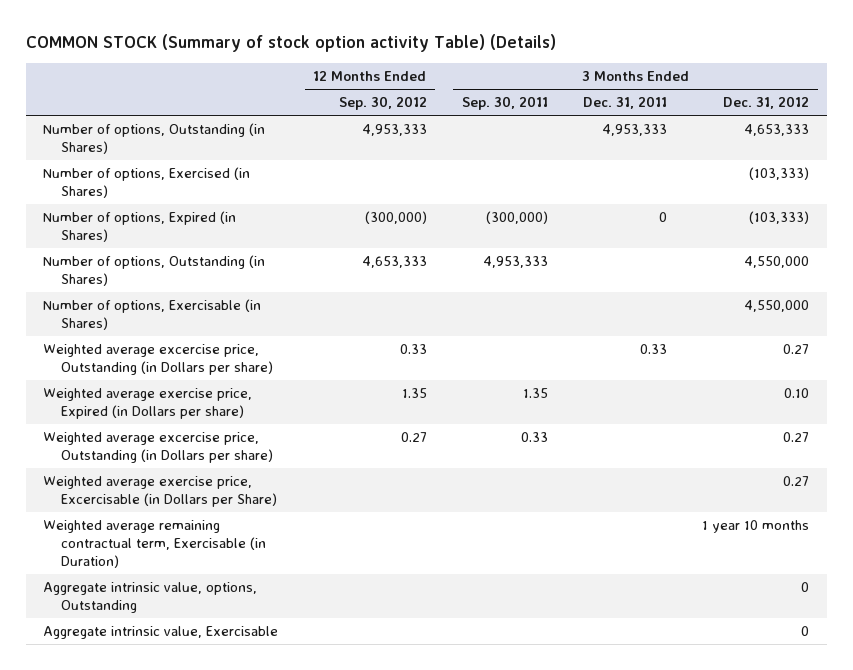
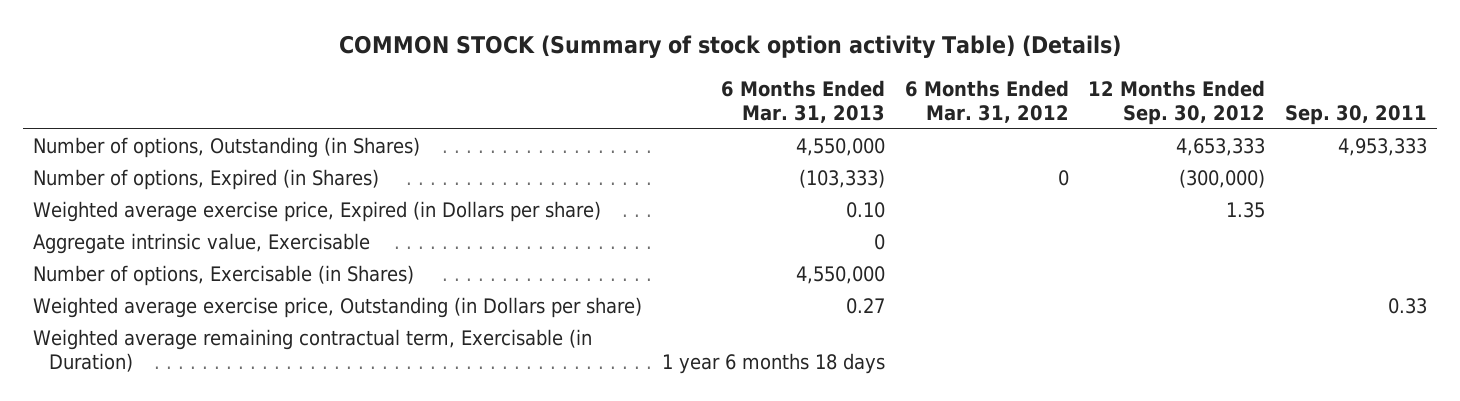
- | 12 Months Ended Sep. 30, 2012 | 3 Months Ended Sep. 30, 2011 | 3 Months Ended Dec. 31, 2011 | 3 Months Ended Dec. 31, 2012
+ | 6 Months Ended Mar. 31, 2013 | 6 Months Ended Mar. 31, 2012 | 12 Months Ended Sep. 30, 2012 | Sep. 30, 2011
- Number of options, Outstanding (in Shares) | 4,953,333 | | 4,953,333 | 4,653,333
- Number of options, Exercised (in Shares) | | | | (103,333)
- Weighted average excercise price, Outstanding (in Dollars per share) | 0.33 | | 0.33 | 0.27
moved down: Number of options, Expired (in Shares) | (103,333) | 0 | (300,000) |
- Weighted average excercise price, Outstanding (in Dollars per share) | 0.27 | 0.33 | | 0.27
- Weighted average exercise price, Excercisable (in Dollars per Share) | | | | 0.27
- Aggregate intrinsic value, options, Outstanding | | | | 0
moved down: Number of options, Exercisable (in Shares) | 4,550,000 | | |
+ Weighted average exercise price, Outstanding (in Dollars per share) | 0.27 | | | 0.33
moved down: Weighted average remaining contractual term, Exercisable (in Duration) | 1 year 6 months 18 days | | |

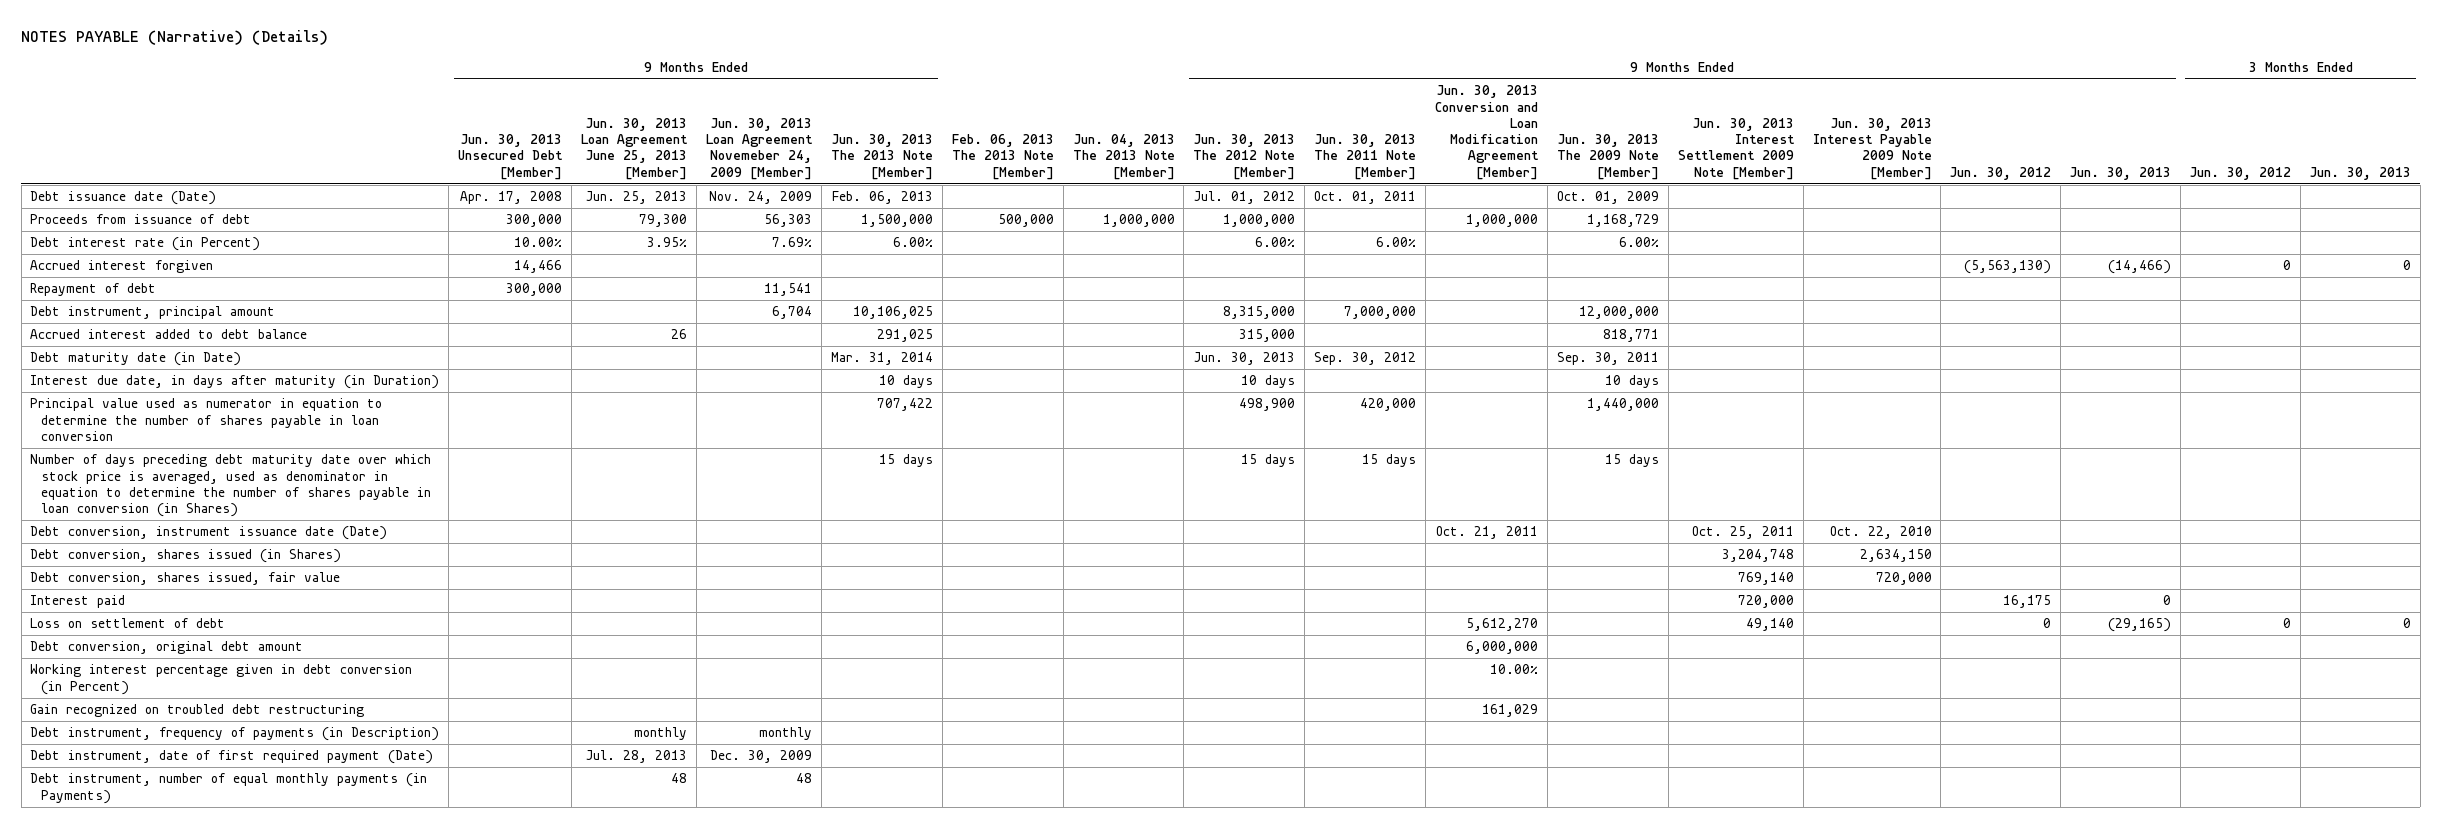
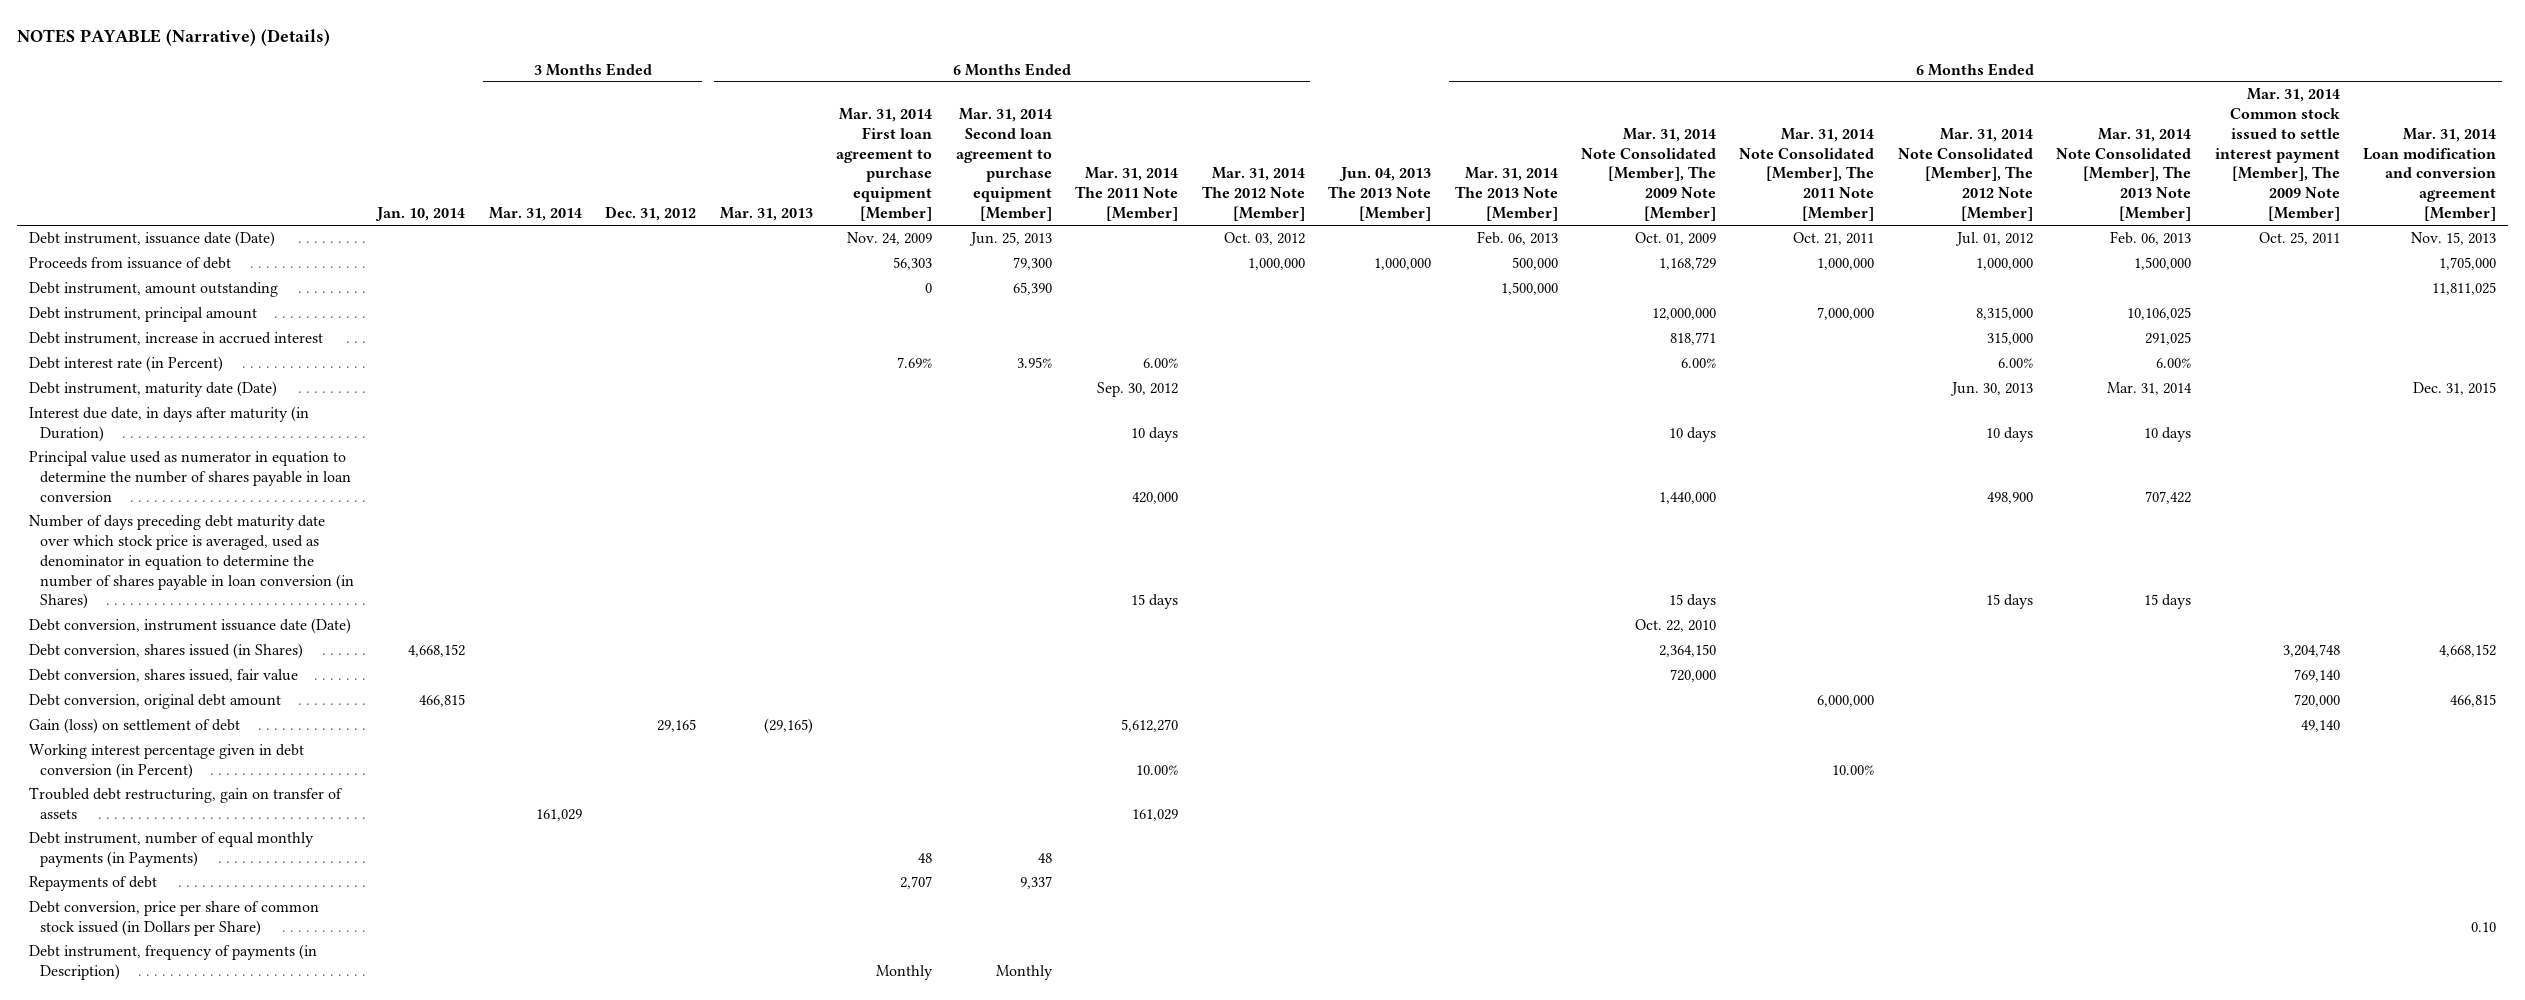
- | 9 Months Ended Jun. 30, 2013 Unsecured Debt [Member] | 9 Months Ended Jun. 30, 2013 Loan Agreement June 25, 2013 [Member] | 9 Months Ended Jun. 30, 2013 Loan Agreement Novemeber 24, 2009 [Member] | 9 Months Ended Jun. 30, 2013 The 2013 Note [Member] | Feb. 06, 2013 The 2013 Note [Member] | Jun. 04, 2013 The 2013 Note [Member] | 9 Months Ended Jun. 30, 2013 The 2012 Note [Member] | 9 Months Ended Jun. 30, 2013 The 2011 Note [Member] | 9 Months Ended Jun. 30, 2013 Conversion and Loan Modification Agreement [Member] | 9 Months Ended Jun. 30, 2013 The 2009 Note [Member] | 9 Months Ended Jun. 30, 2013 Interest Settlement 2009 Note [Member] | 9 Months Ended Jun. 30, 2013 Interest Payable 2009 Note [Member] | 9 Months Ended Jun. 30, 2012 | 9 Months Ended Jun. 30, 2013 | 3 Months Ended Jun. 30, 2012 | 3 Months Ended Jun. 30, 2013
+ | Jan. 10, 2014 | 3 Months Ended Mar. 31, 2014 | 3 Months Ended Dec. 31, 2012 | 6 Months Ended Mar. 31, 2013 | 6 Months Ended Mar. 31, 2014 First loan agreement to purchase equipment [Member] | 6 Months Ended Mar. 31, 2014 Second loan agreement to purchase equipment [Member] | 6 Months Ended Mar. 31, 2014 The 2011 Note [Member] | 6 Months Ended Mar. 31, 2014 The 2012 Note [Member] | Jun. 04, 2013 The 2013 Note [Member] | 6 Months Ended Mar. 31, 2014 The 2013 Note [Member] | 6 Months Ended Mar. 31, 2014 Note Consolidated [Member], The 2009 Note [Member] | 6 Months Ended Mar. 31, 2014 Note Consolidated [Member], The 2011 Note [Member] | 6 Months Ended Mar. 31, 2014 Note Consolidated [Member], The 2012 Note [Member] | 6 Months Ended Mar. 31, 2014 Note Consolidated [Member], The 2013 Note [Member] | 6 Months Ended Mar. 31, 2014 Common stock issued to settle interest payment [Member], The 2009 Note [Member] | 6 Months Ended Mar. 31, 2014 Loan modification and conversion agreement [Member]
- Debt issuance date (Date) | Apr. 17, 2008 | Jun. 25, 2013 | Nov. 24, 2009 | Feb. 06, 2013 | | | Jul. 01, 2012 | Oct. 01, 2011 | | Oct. 01, 2009 | | | | | |
+ Debt instrument, issuance date (Date) | | | | | Nov. 24, 2009 | Jun. 25, 2013 | | Oct. 03, 2012 | | Feb. 06, 2013 | Oct. 01, 2009 | Oct. 21, 2011 | Jul. 01, 2012 | Feb. 06, 2013 | Oct. 25, 2011 | Nov. 15, 2013
- Accrued interest forgiven | 14,466 | | | | | | | | | | | | (5,563,130) | (14,466) | 0 | 0
- Repayment of debt | 300,000 | | 11,541 | | | | | | | | | | | | |
+ Debt instrument, amount outstanding | | | | | 0 | 65,390 | | | | 1,500,000 | | | | | | 11,811,025
- Accrued interest added to debt balance | | 26 | | 291,025 | | | 315,000 | | | 818,771 | | | | | |
- Debt maturity date (in Date) | | | | Mar. 31, 2014 | | | Jun. 30, 2013 | Sep. 30, 2012 | | Sep. 30, 2011 | | | | | |
+ Debt instrument, increase in accrued interest | | | | | | | | | | | 818,771 | | 315,000 | 291,025 | |
moved down: Debt interest rate (in Percent) | | | | | 7.69% | 3.95% | 6.00% | | | | 6.00% | | 6.00% | 6.00% | |
+ Debt instrument, maturity date (Date) | | | | | | | Sep. 30, 2012 | | | | | | Jun. 30, 2013 | Mar. 31, 2014 | | Dec. 31, 2015
- Interest paid | | | | | | | | | | | 720,000 | | 16,175 | 0 | |
- Loss on settlement of debt | | | | | | | | | 5,612,270 | | 49,140 | | 0 | (29,165) | 0 | 0
+ Gain (loss) on settlement of debt | | | 29,165 | (29,165) | | | 5,612,270 | | | | | | | | 49,140 |
- Gain recognized on troubled debt restructuring | | | | | | | | | 161,029 | | | | | | |
- Debt instrument, date of first required payment (Date) | | Jul. 28, 2013 | Dec. 30, 2009 | | | | | | | | | | | | |
+ Troubled debt restructuring, gain on transfer of assets | | 161,029 | | | | | 161,029 | | | | | | | | |
+ Repayments of debt | | | | | 2,707 | 9,337 | | | | | | | | | |
+ Debt conversion, price per share of common stock issued (in Dollars per Share) | | | | | | | | | | | | | | | | 0.10
moved down: Debt instrument, frequency of payments (in Description) | | | | | Monthly | Monthly | | | | | | | | | |

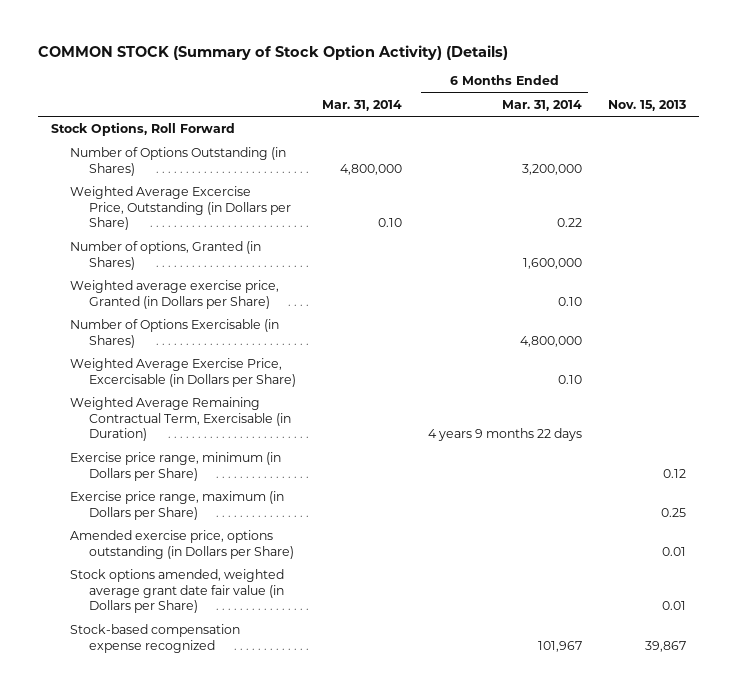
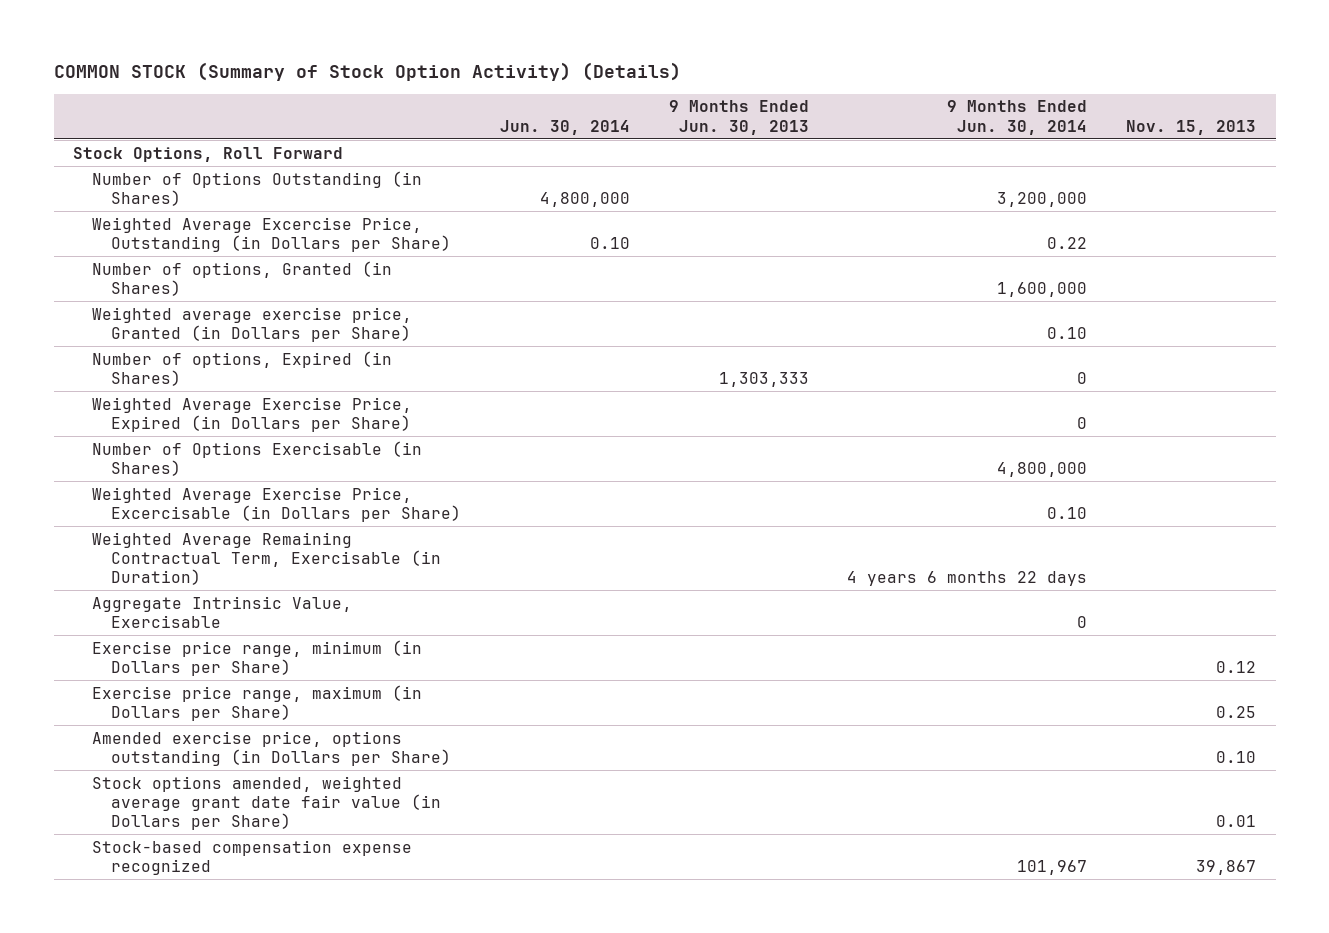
- | Mar. 31, 2014 | 6 Months Ended Mar. 31, 2014 | Nov. 15, 2013
+ | Jun. 30, 2014 | 9 Months Ended Jun. 30, 2013 | 9 Months Ended Jun. 30, 2014 | Nov. 15, 2013
+ Number of options, Expired (in Shares) | | 1,303,333 | 0 |
+ Weighted Average Exercise Price, Expired (in Dollars per Share) | | | 0 |
+ Aggregate Intrinsic Value, Exercisable | | | 0 |
- Amended exercise price, options outstanding (in Dollars per Share) | | | 0.01
+ Amended exercise price, options outstanding (in Dollars per Share) | | | | 0.10

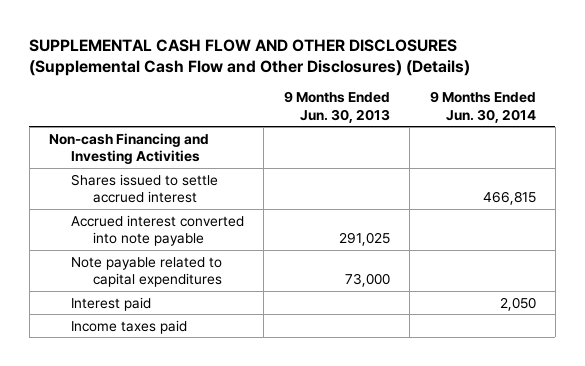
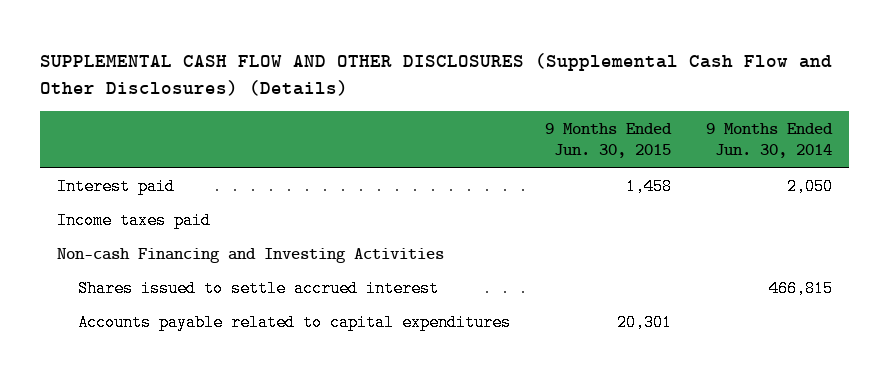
- | 9 Months Ended Jun. 30, 2013 | 9 Months Ended Jun. 30, 2014
+ | 9 Months Ended Jun. 30, 2015 | 9 Months Ended Jun. 30, 2014
- Accrued interest converted into note payable | 291,025 |
- Note payable related to capital expenditures | 73,000 |
moved down: Non-cash Financing and Investing Activities
moved down: Shares issued to settle accrued interest | | 466,815
+ Accounts payable related to capital expenditures | 20,301 |

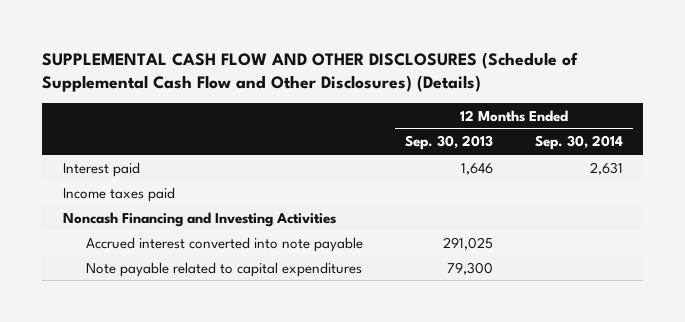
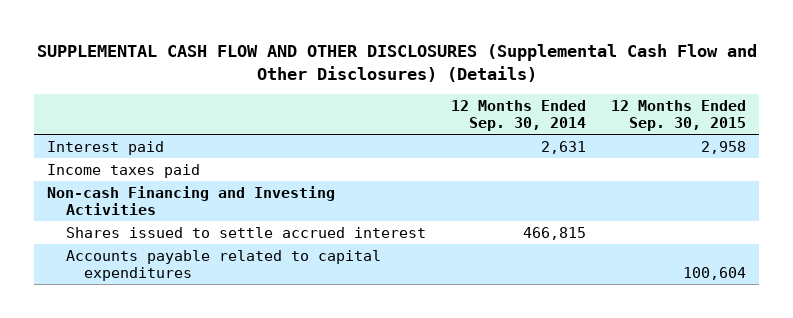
- SUPPLEMENTAL CASH FLOW AND OTHER DISCLOSURES (Schedule of Supplemental Cash Flow and Other Disclosures) (Details)
+ SUPPLEMENTAL CASH FLOW AND OTHER DISCLOSURES (Supplemental Cash Flow and Other Disclosures) (Details)
- | 12 Months Ended Sep. 30, 2013 | 12 Months Ended Sep. 30, 2014
+ | 12 Months Ended Sep. 30, 2014 | 12 Months Ended Sep. 30, 2015
- Noncash Financing and Investing Activities
- Accrued interest converted into note payable | 291,025 |
- Note payable related to capital expenditures | 79,300 |
+ Non-cash Financing and Investing Activities
+ Shares issued to settle accrued interest | 466,815 |
+ Accounts payable related to capital expenditures | | 100,604

